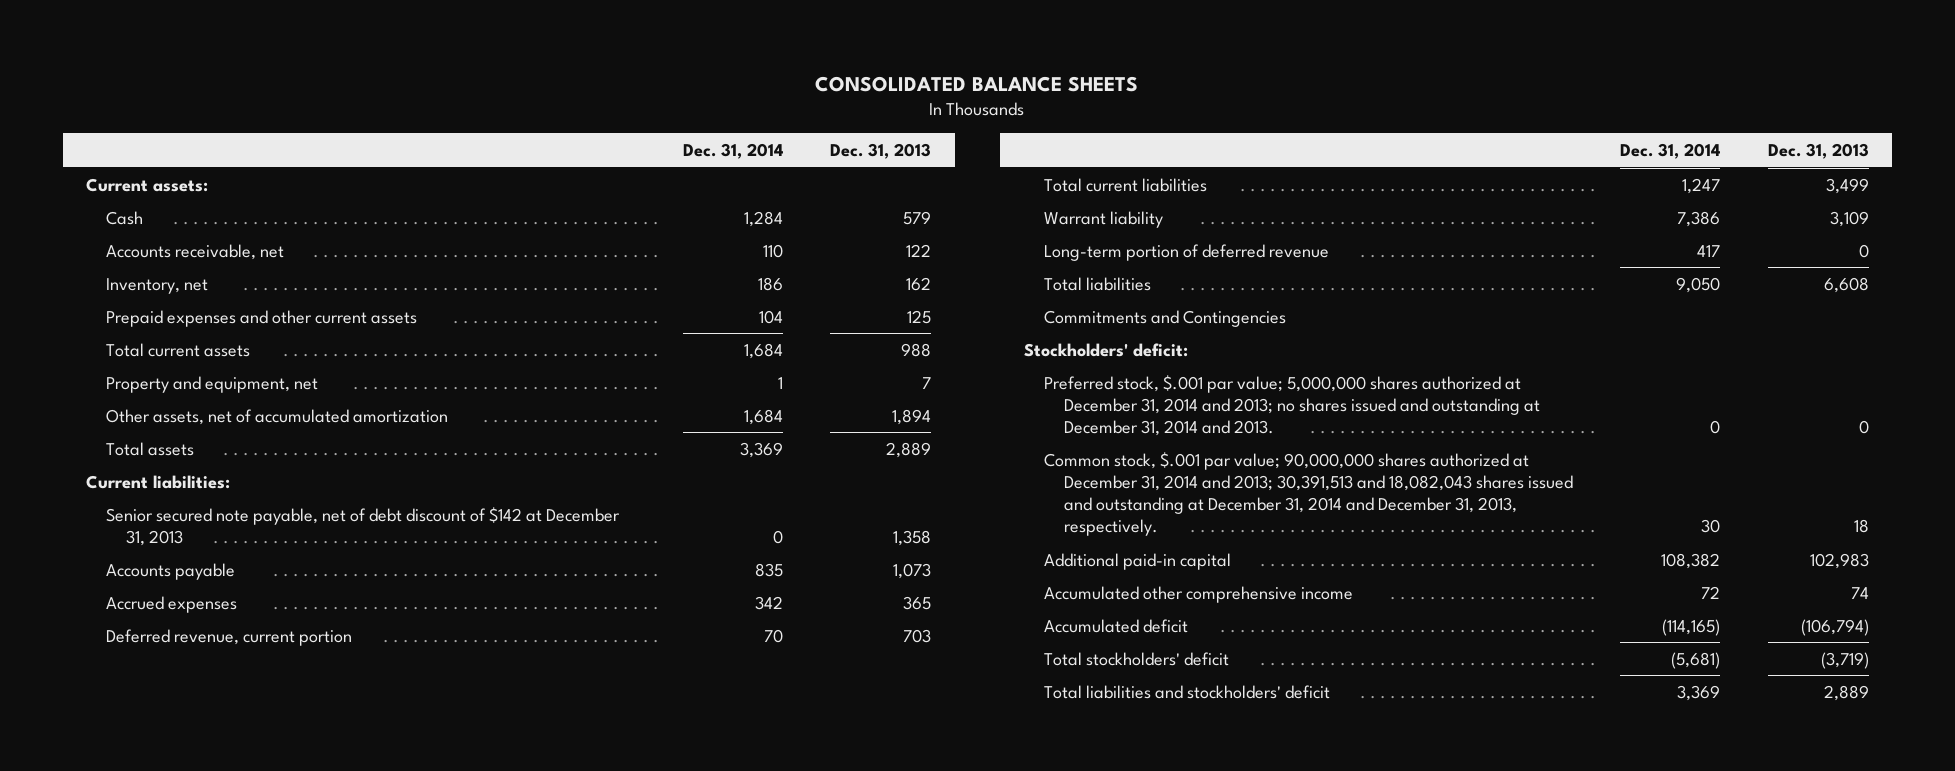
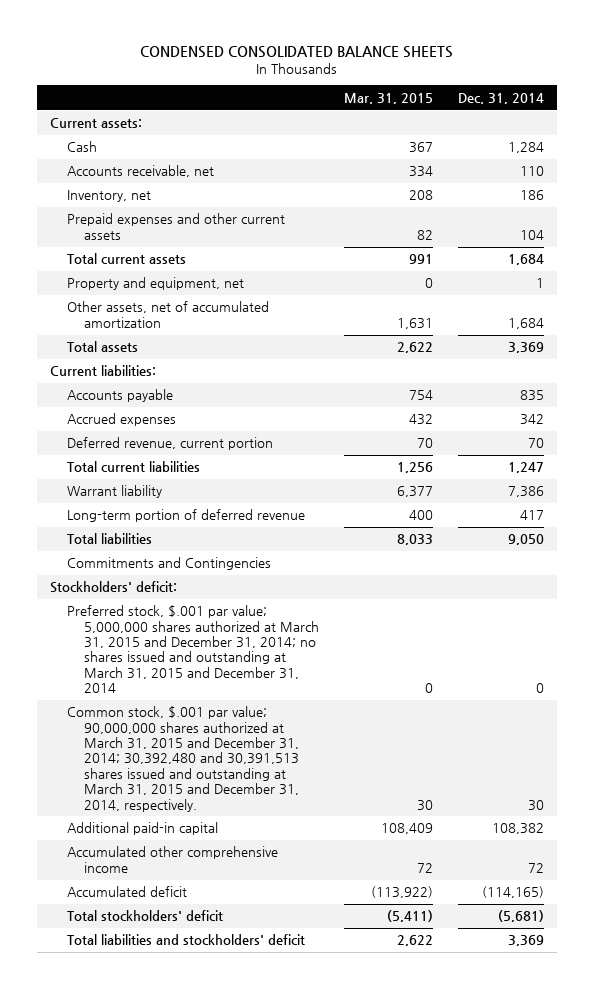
- CONSOLIDATED BALANCE SHEETS
+ CONDENSED CONSOLIDATED BALANCE SHEETS
- | Dec. 31, 2014 | Dec. 31, 2013
+ | Mar. 31, 2015 | Dec. 31, 2014
- Senior secured note payable, net of debt discount of $142 at December 31, 2013 | 0 | 1,358
- Preferred stock, $.001 par value; 5,000,000 shares authorized at December 31, 2014 and 2013; no shares issued and outstanding at December 31, 2014 and 2013. | 0 | 0
- Common stock, $.001 par value; 90,000,000 shares authorized at December 31, 2014 and 2013; 30,391,513 and 18,082,043 shares issued and outstanding at December 31, 2014 and December 31, 2013, respectively. | 30 | 18
+ Preferred stock, $.001 par value; 5,000,000 shares authorized at March 31, 2015 and December 31, 2014; no shares issued and outstanding at March 31, 2015 and December 31, 2014 | 0 | 0
+ Common stock, $.001 par value; 90,000,000 shares authorized at March 31, 2015 and December 31, 2014; 30,392,480 and 30,391,513 shares issued and outstanding at March 31, 2015 and December 31, 2014, respectively. | 30 | 30

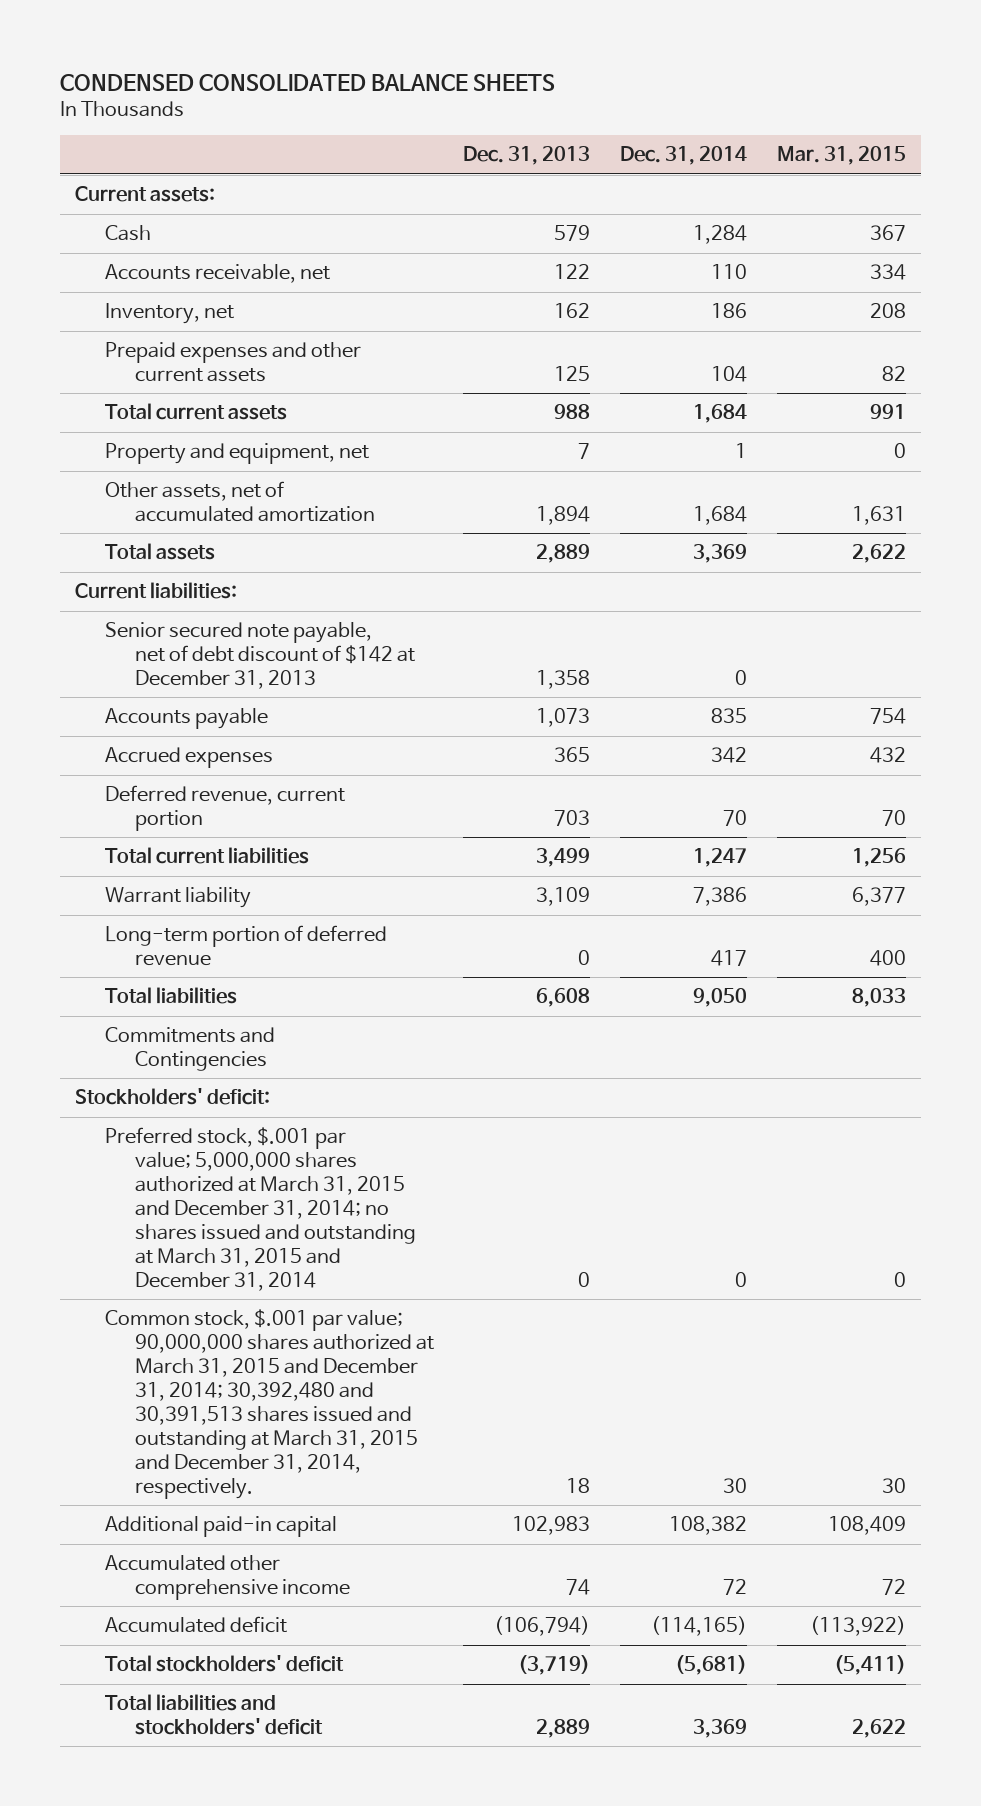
- | Mar. 31, 2015 | Dec. 31, 2014
+ | Dec. 31, 2013 | Dec. 31, 2014 | Mar. 31, 2015
+ Senior secured note payable, net of debt discount of $142 at December 31, 2013 | 1,358 | 0 |

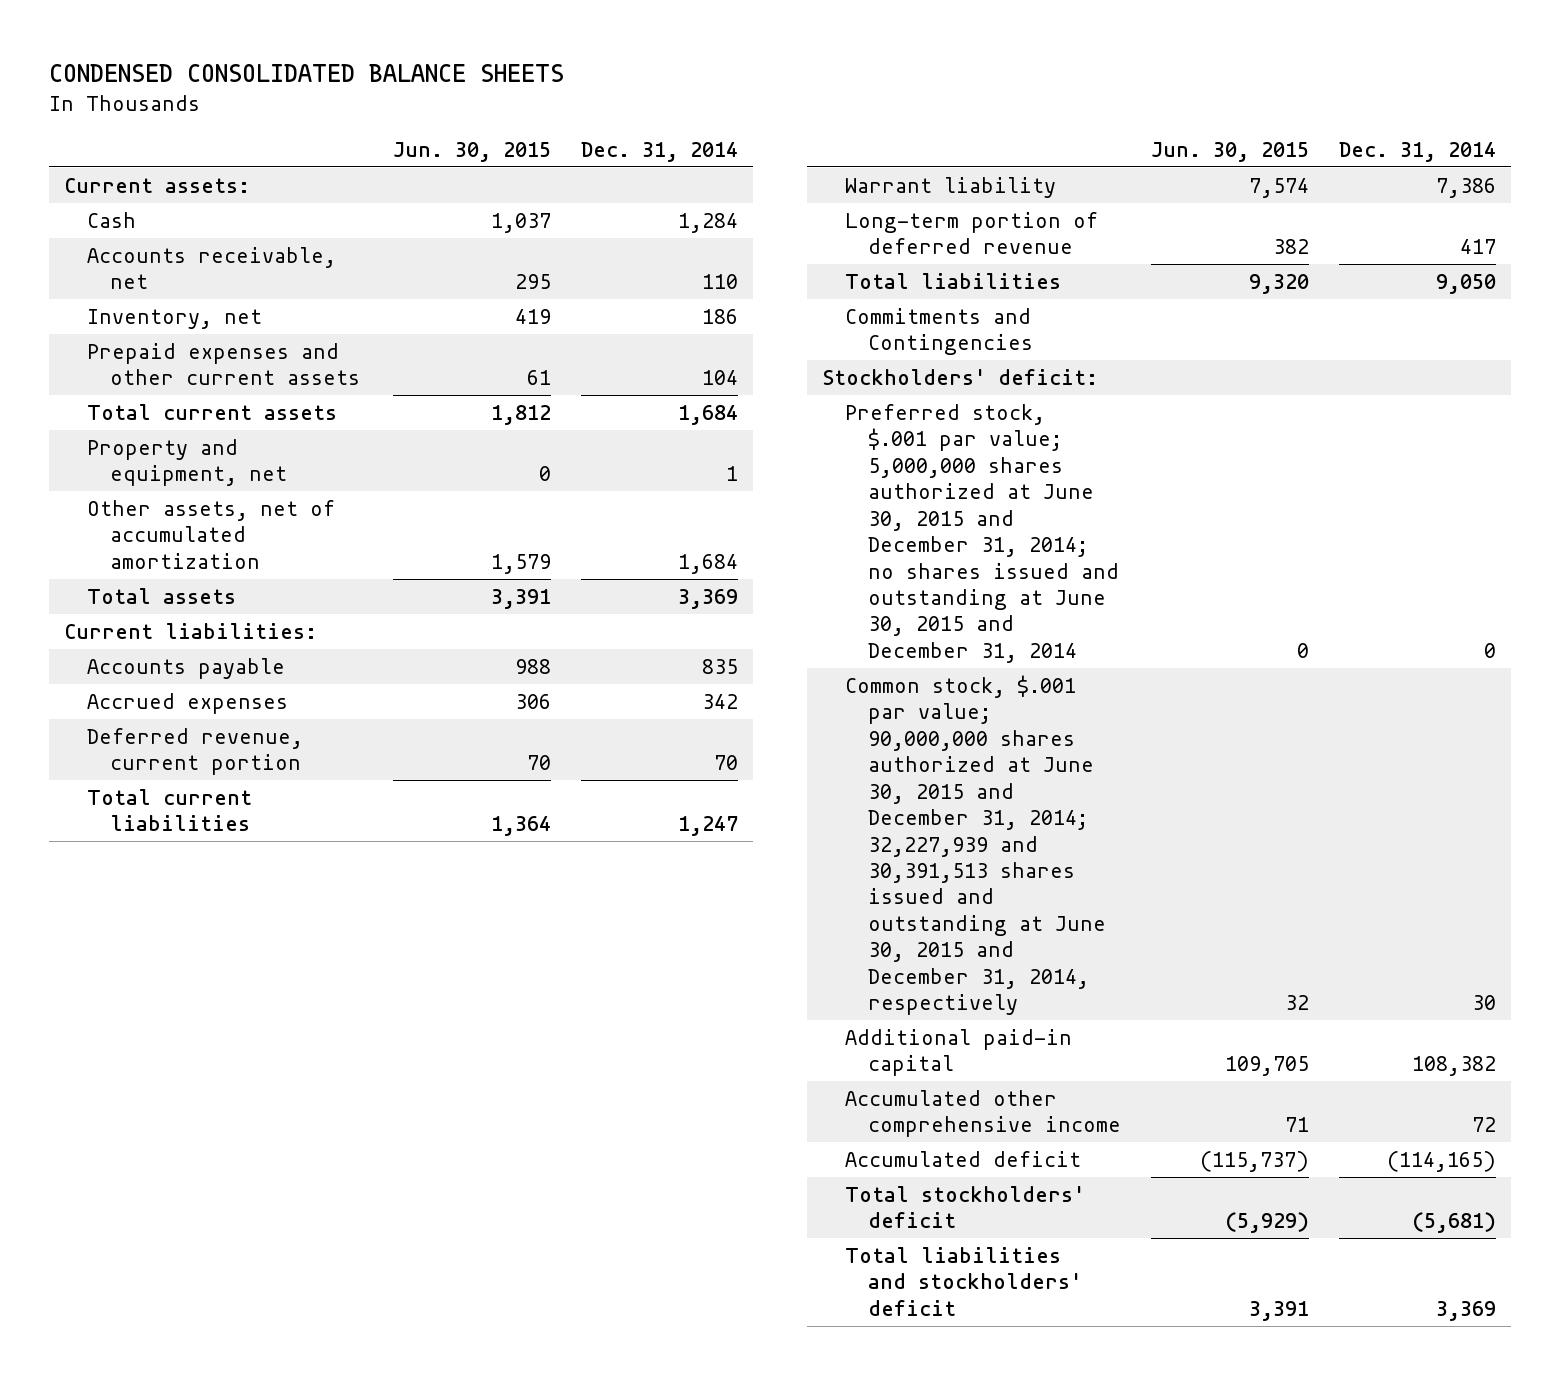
- | Dec. 31, 2013 | Dec. 31, 2014 | Mar. 31, 2015
+ | Jun. 30, 2015 | Dec. 31, 2014
- Senior secured note payable, net of debt discount of $142 at December 31, 2013 | 1,358 | 0 |
- Preferred stock, $.001 par value; 5,000,000 shares authorized at March 31, 2015 and December 31, 2014; no shares issued and outstanding at March 31, 2015 and December 31, 2014 | 0 | 0 | 0
- Common stock, $.001 par value; 90,000,000 shares authorized at March 31, 2015 and December 31, 2014; 30,392,480 and 30,391,513 shares issued and outstanding at March 31, 2015 and December 31, 2014, respectively. | 18 | 30 | 30
+ Preferred stock, $.001 par value; 5,000,000 shares authorized at June 30, 2015 and December 31, 2014; no shares issued and outstanding at June 30, 2015 and December 31, 2014 | 0 | 0
+ Common stock, $.001 par value; 90,000,000 shares authorized at June 30, 2015 and December 31, 2014; 32,227,939 and 30,391,513 shares issued and outstanding at June 30, 2015 and December 31, 2014, respectively | 32 | 30

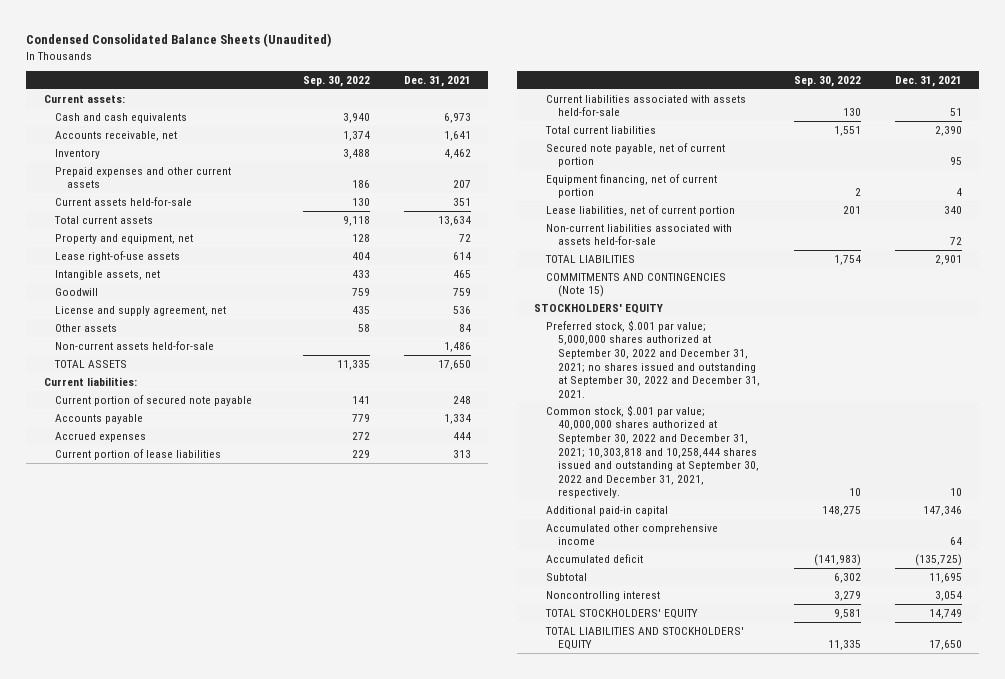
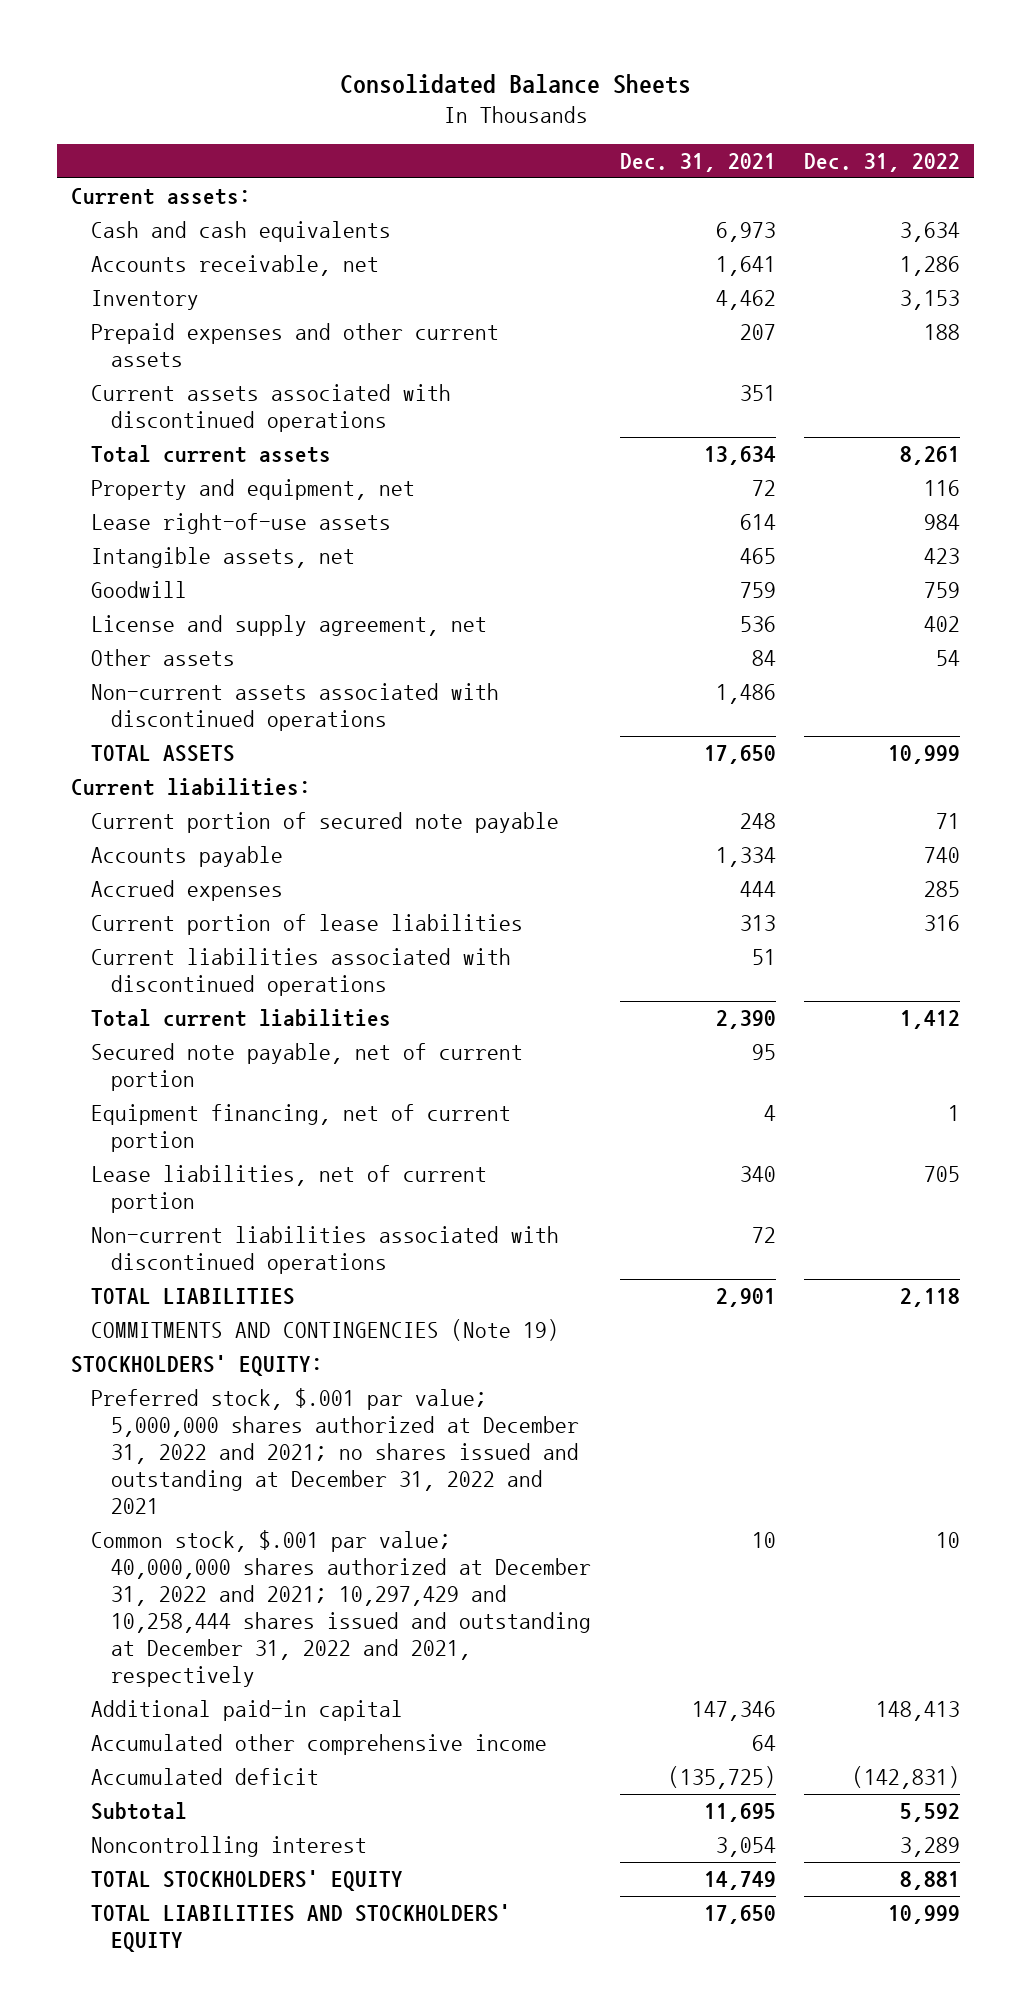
- Condensed Consolidated Balance Sheets (Unaudited)
+ Consolidated Balance Sheets
- | Sep. 30, 2022 | Dec. 31, 2021
+ | Dec. 31, 2021 | Dec. 31, 2022
- Current assets held-for-sale | 130 | 351
+ Current assets associated with discontinued operations | 351 |
- Non-current assets held-for-sale | | 1,486
+ Non-current assets associated with discontinued operations | 1,486 |
- Current liabilities associated with assets held-for-sale | 130 | 51
+ Current liabilities associated with discontinued operations | 51 |
- Non-current liabilities associated with assets held-for-sale | | 72
+ Non-current liabilities associated with discontinued operations | 72 |
- COMMITMENTS AND CONTINGENCIES (Note 15)
- STOCKHOLDERS' EQUITY
- Preferred stock, $.001 par value; 5,000,000 shares authorized at September 30, 2022 and December 31, 2021; no shares issued and outstanding at September 30, 2022 and December 31, 2021.
- Common stock, $.001 par value; 40,000,000 shares authorized at September 30, 2022 and December 31, 2021; 10,303,818 and 10,258,444 shares issued and outstanding at September 30, 2022 and December 31, 2021, respectively. | 10 | 10
+ COMMITMENTS AND CONTINGENCIES (Note 19)
+ STOCKHOLDERS' EQUITY:
+ Preferred stock, $.001 par value; 5,000,000 shares authorized at December 31, 2022 and 2021; no shares issued and outstanding at December 31, 2022 and 2021
+ Common stock, $.001 par value; 40,000,000 shares authorized at December 31, 2022 and 2021; 10,297,429 and 10,258,444 shares issued and outstanding at December 31, 2022 and 2021, respectively | 10 | 10

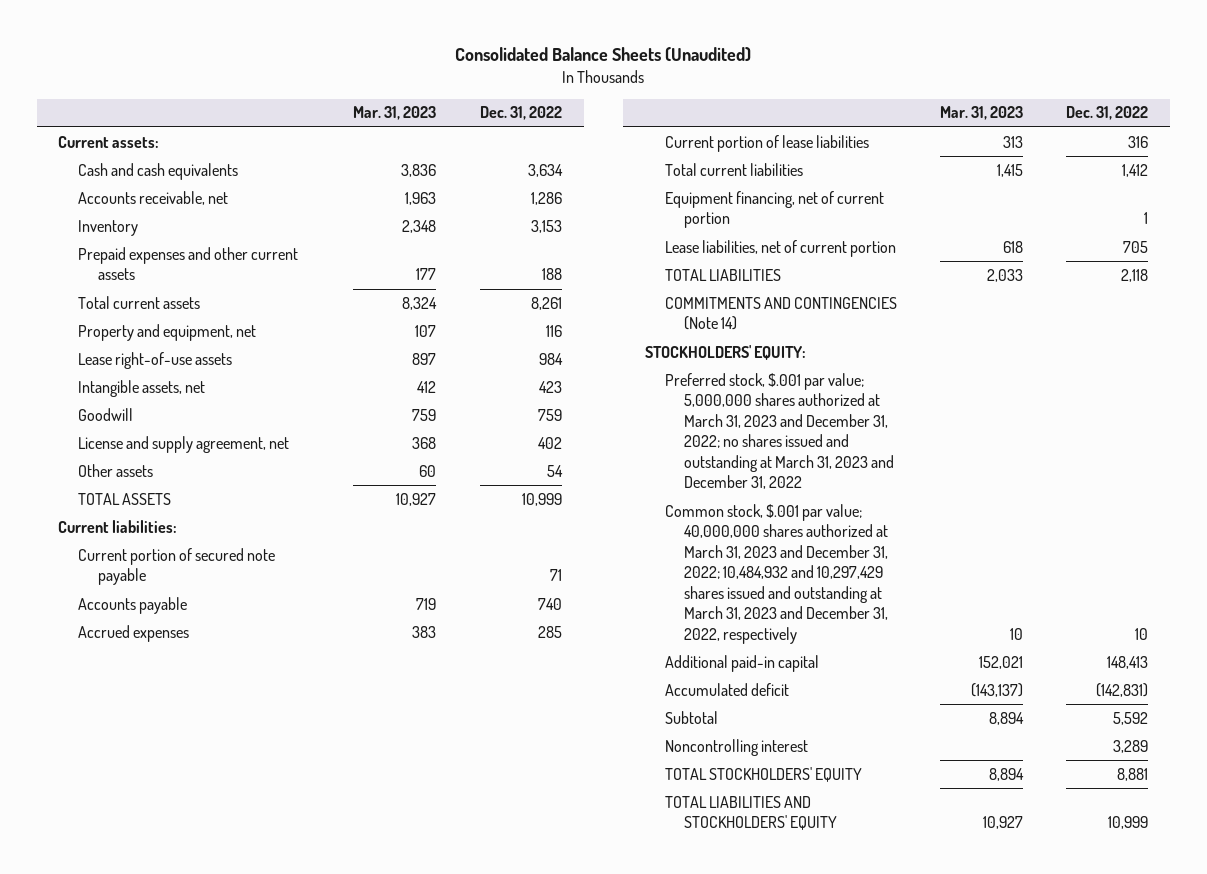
- Consolidated Balance Sheets
+ Consolidated Balance Sheets (Unaudited)
- | Dec. 31, 2021 | Dec. 31, 2022
+ | Mar. 31, 2023 | Dec. 31, 2022
- Current assets associated with discontinued operations | 351 |
- Non-current assets associated with discontinued operations | 1,486 |
- Current liabilities associated with discontinued operations | 51 |
- Secured note payable, net of current portion | 95 |
- Non-current liabilities associated with discontinued operations | 72 |
- COMMITMENTS AND CONTINGENCIES (Note 19)
+ COMMITMENTS AND CONTINGENCIES (Note 14)
- Preferred stock, $.001 par value; 5,000,000 shares authorized at December 31, 2022 and 2021; no shares issued and outstanding at December 31, 2022 and 2021
- Common stock, $.001 par value; 40,000,000 shares authorized at December 31, 2022 and 2021; 10,297,429 and 10,258,444 shares issued and outstanding at December 31, 2022 and 2021, respectively | 10 | 10
+ Preferred stock, $.001 par value; 5,000,000 shares authorized at March 31, 2023 and December 31, 2022; no shares issued and outstanding at March 31, 2023 and December 31, 2022
+ Common stock, $.001 par value; 40,000,000 shares authorized at March 31, 2023 and December 31, 2022; 10,484,932 and 10,297,429 shares issued and outstanding at March 31, 2023 and December 31, 2022, respectively | 10 | 10
- Accumulated other comprehensive income | 64 |

